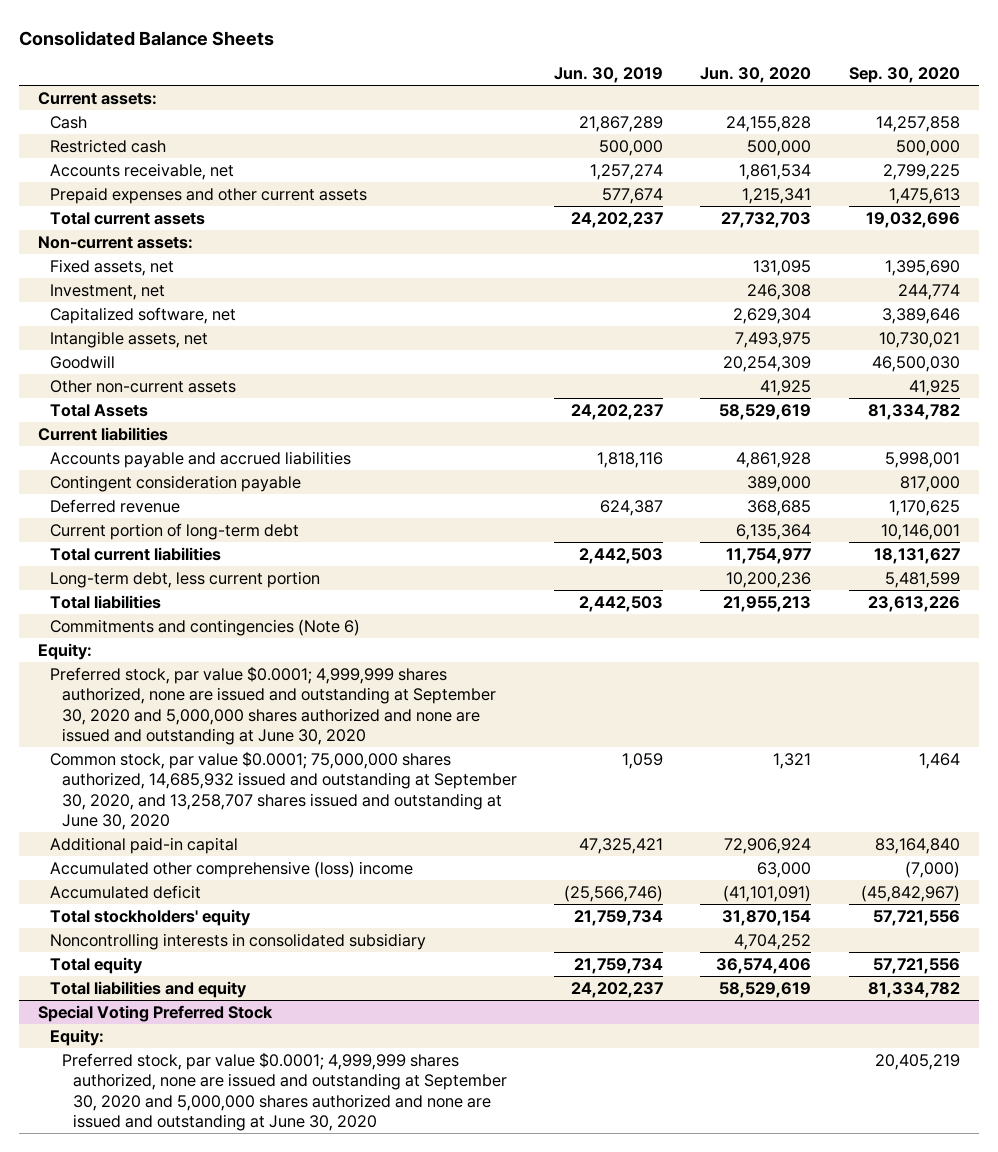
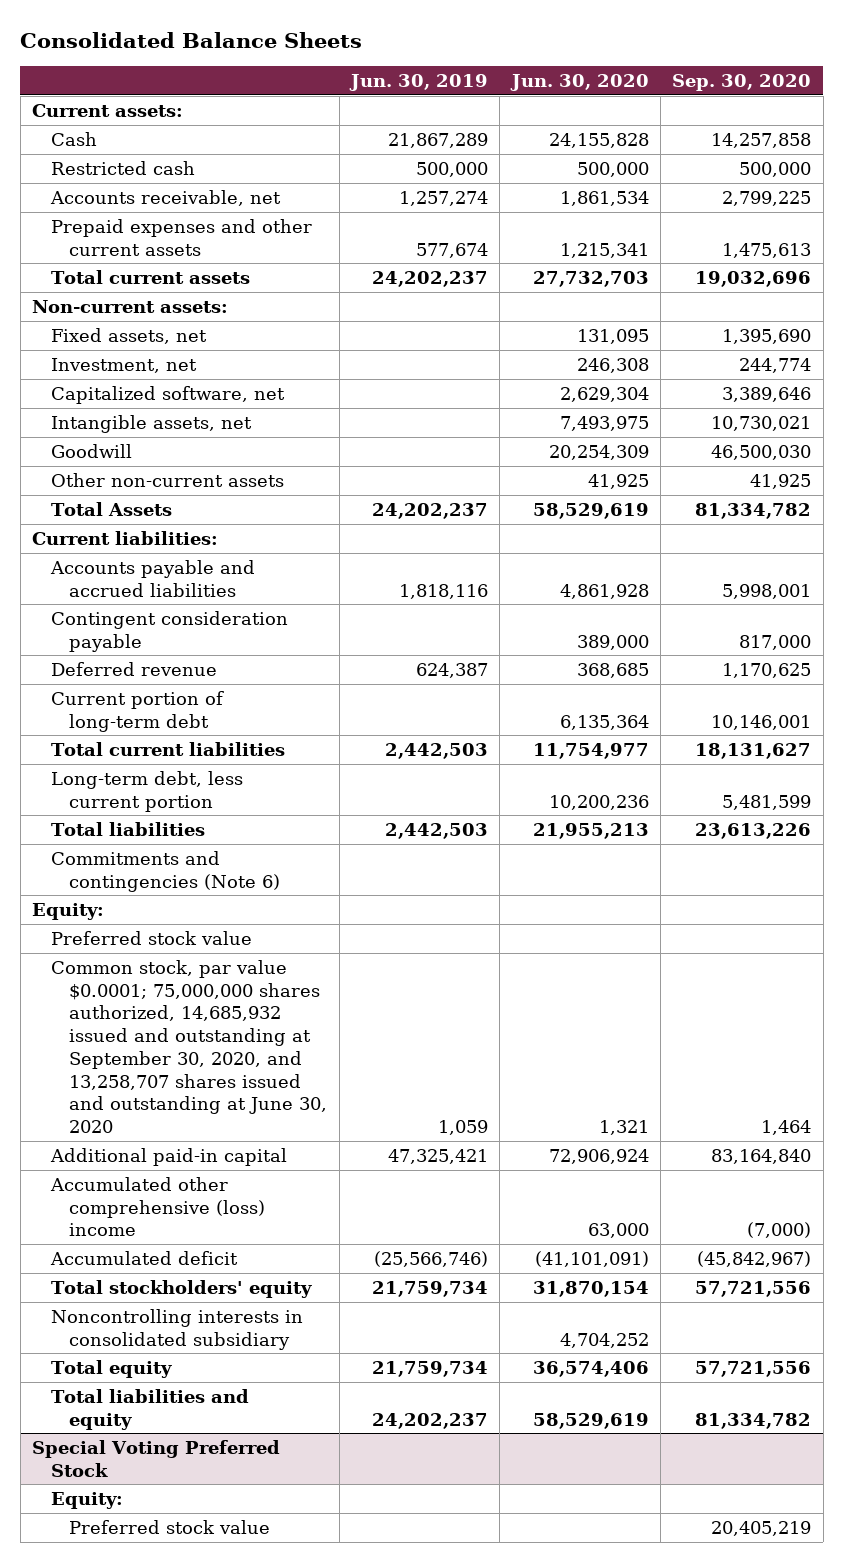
- Current liabilities
+ Current liabilities:
- Preferred stock, par value $0.0001; 4,999,999 shares authorized, none are issued and outstanding at September 30, 2020 and 5,000,000 shares authorized and none are issued and outstanding at June 30, 2020
+ Preferred stock value
@ Special Voting Preferred Stock
- Preferred stock, par value $0.0001; 4,999,999 shares authorized, none are issued and outstanding at September 30, 2020 and 5,000,000 shares authorized and none are issued and outstanding at June 30, 2020 | | | 20,405,219
+ Preferred stock value | | | 20,405,219

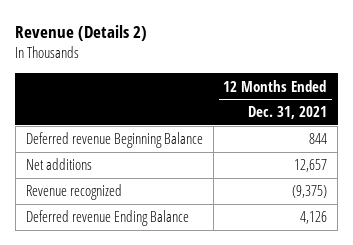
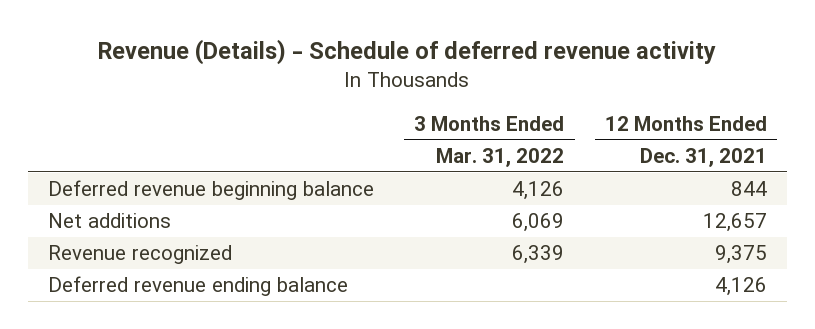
- Revenue (Details 2)
+ Revenue (Details) - Schedule of deferred revenue activity
- | 12 Months Ended Dec. 31, 2021
+ | 3 Months Ended Mar. 31, 2022 | 12 Months Ended Dec. 31, 2021
- Deferred revenue Beginning Balance | 844
+ Deferred revenue beginning balance | 4,126 | 844
- Revenue recognized | (9,375)
- Deferred revenue Ending Balance | 4,126
+ Revenue recognized | 6,339 | 9,375
+ Deferred revenue ending balance | | 4,126

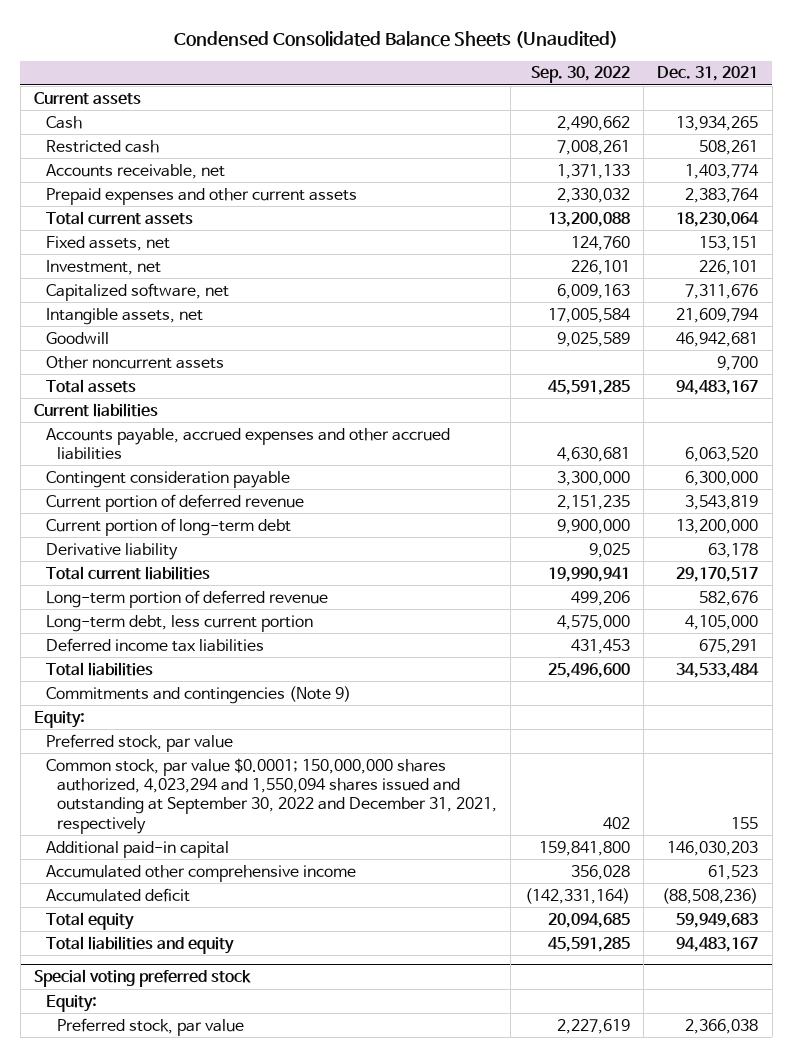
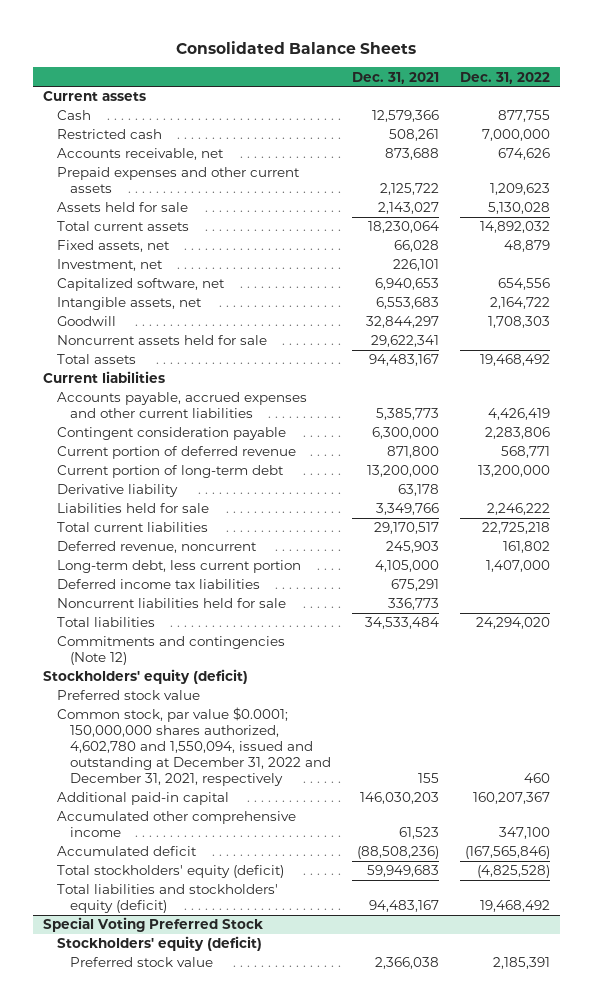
- Condensed Consolidated Balance Sheets (Unaudited)
+ Consolidated Balance Sheets
- | Sep. 30, 2022 | Dec. 31, 2021
+ | Dec. 31, 2021 | Dec. 31, 2022
- Cash | 2,490,662 | 13,934,265
+ Cash | 12,579,366 | 877,755
- Accounts receivable, net | 1,371,133 | 1,403,774
- Prepaid expenses and other current assets | 2,330,032 | 2,383,764
+ Accounts receivable, net | 873,688 | 674,626
+ Prepaid expenses and other current assets | 2,125,722 | 1,209,623
+ Assets held for sale | 2,143,027 | 5,130,028
- Fixed assets, net | 124,760 | 153,151
+ Fixed assets, net | 66,028 | 48,879
- Capitalized software, net | 6,009,163 | 7,311,676
- Intangible assets, net | 17,005,584 | 21,609,794
- Goodwill | 9,025,589 | 46,942,681
- Other noncurrent assets | | 9,700
+ Capitalized software, net | 6,940,653 | 654,556
+ Intangible assets, net | 6,553,683 | 2,164,722
+ Goodwill | 32,844,297 | 1,708,303
+ Noncurrent assets held for sale | 29,622,341 |
- Accounts payable, accrued expenses and other accrued liabilities | 4,630,681 | 6,063,520
+ Accounts payable, accrued expenses and other current liabilities | 5,385,773 | 4,426,419
- Current portion of deferred revenue | 2,151,235 | 3,543,819
+ Current portion of deferred revenue | 871,800 | 568,771
+ Liabilities held for sale | 3,349,766 | 2,246,222
- Long-term portion of deferred revenue | 499,206 | 582,676
+ Deferred revenue, noncurrent | 245,903 | 161,802
+ Noncurrent liabilities held for sale | 336,773 |
- Commitments and contingencies (Note 9)
- Equity:
- Preferred stock, par value
- Common stock, par value $0.0001; 150,000,000 shares authorized, 4,023,294 and 1,550,094 shares issued and outstanding at September 30, 2022 and December 31, 2021, respectively | 402 | 155
+ Commitments and contingencies (Note 12)
+ Stockholders' equity (deficit)
+ Preferred stock value
+ Common stock, par value $0.0001; 150,000,000 shares authorized, 4,602,780 and 1,550,094, issued and outstanding at December 31, 2022 and December 31, 2021, respectively | 155 | 460
- Total equity | 20,094,685 | 59,949,683
- Total liabilities and equity | 45,591,285 | 94,483,167
- Special voting preferred stock
- Equity:
- Preferred stock, par value | 2,227,619 | 2,366,038
+ Total stockholders' equity (deficit) | 59,949,683 | (4,825,528)
+ Total liabilities and stockholders' equity (deficit) | 94,483,167 | 19,468,492
+ Special Voting Preferred Stock
+ Stockholders' equity (deficit)
+ Preferred stock value | 2,366,038 | 2,185,391

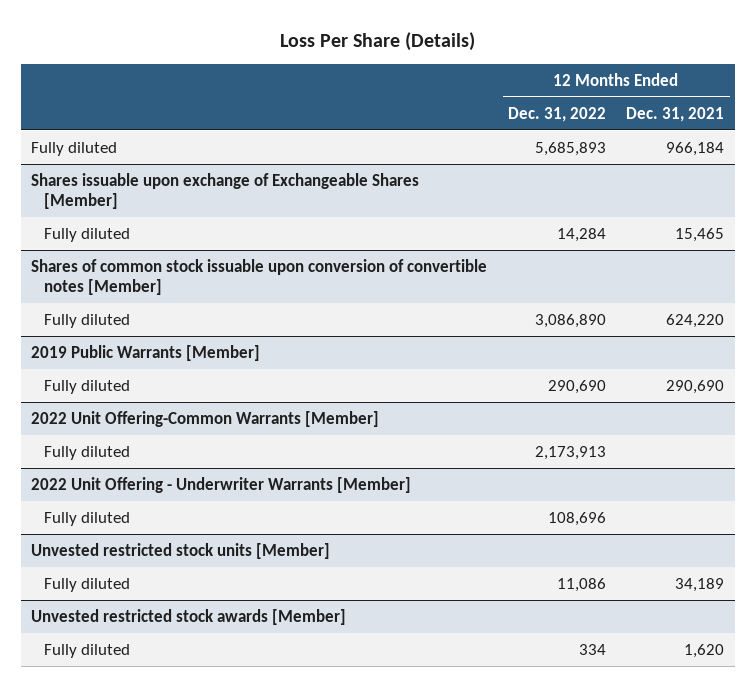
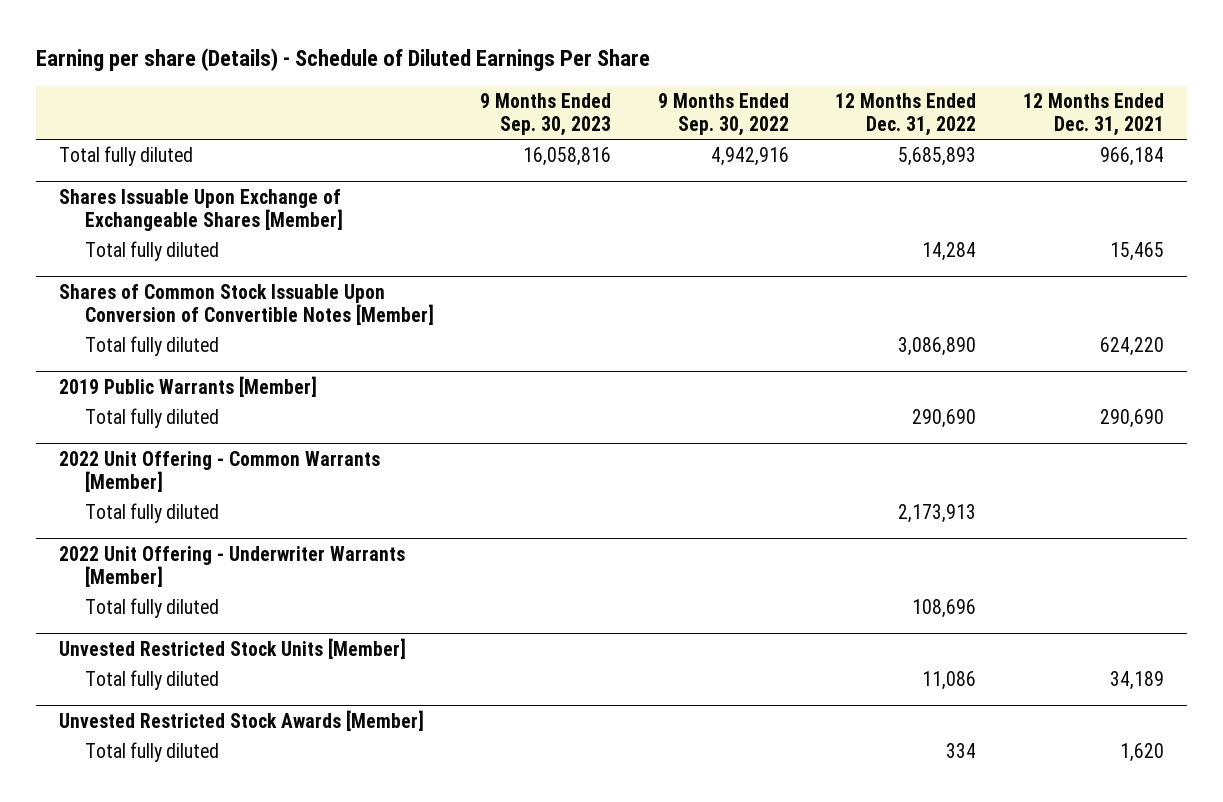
- Loss Per Share (Details)
+ Earning per share (Details) - Schedule of Diluted Earnings Per Share
- | 12 Months Ended Dec. 31, 2022 | 12 Months Ended Dec. 31, 2021
+ | 9 Months Ended Sep. 30, 2023 | 9 Months Ended Sep. 30, 2022 | 12 Months Ended Dec. 31, 2022 | 12 Months Ended Dec. 31, 2021
- Fully diluted | 5,685,893 | 966,184
- Shares issuable upon exchange of Exchangeable Shares [Member]
- Fully diluted | 14,284 | 15,465
- Shares of common stock issuable upon conversion of convertible notes [Member]
- Fully diluted | 3,086,890 | 624,220
+ Total fully diluted | 16,058,816 | 4,942,916 | 5,685,893 | 966,184
+ Shares Issuable Upon Exchange of Exchangeable Shares [Member]
+ Total fully diluted | | | 14,284 | 15,465
+ Shares of Common Stock Issuable Upon Conversion of Convertible Notes [Member]
+ Total fully diluted | | | 3,086,890 | 624,220
@ 2019 Public Warrants [Member]
- Fully diluted | 290,690 | 290,690
- 2022 Unit Offering-Common Warrants [Member]
- Fully diluted | 2,173,913 |
@ 2019 Public Warrants [Member]
+ Total fully diluted | | | 290,690 | 290,690
+ 2022 Unit Offering - Common Warrants [Member]
+ Total fully diluted | | | 2,173,913 |
@ 2022 Unit Offering - Underwriter Warrants [Member]
- Fully diluted | 108,696 |
- Unvested restricted stock units [Member]
- Fully diluted | 11,086 | 34,189
- Unvested restricted stock awards [Member]
- Fully diluted | 334 | 1,620
@ 2022 Unit Offering - Underwriter Warrants [Member]
+ Total fully diluted | | | 108,696 |
+ Unvested Restricted Stock Units [Member]
+ Total fully diluted | | | 11,086 | 34,189
+ Unvested Restricted Stock Awards [Member]
+ Total fully diluted | | | 334 | 1,620

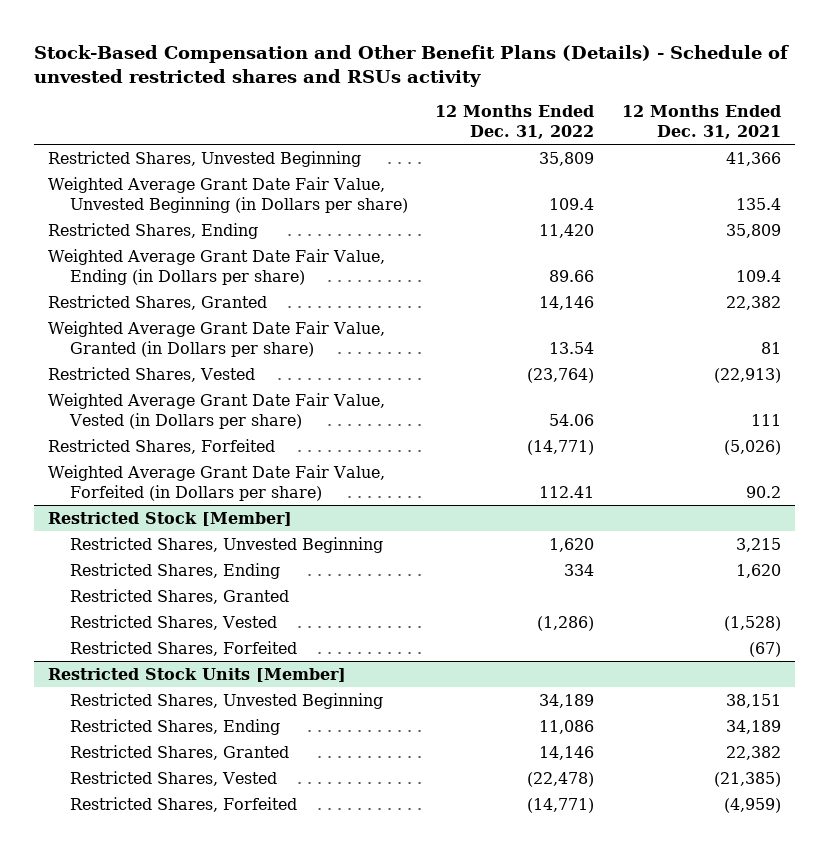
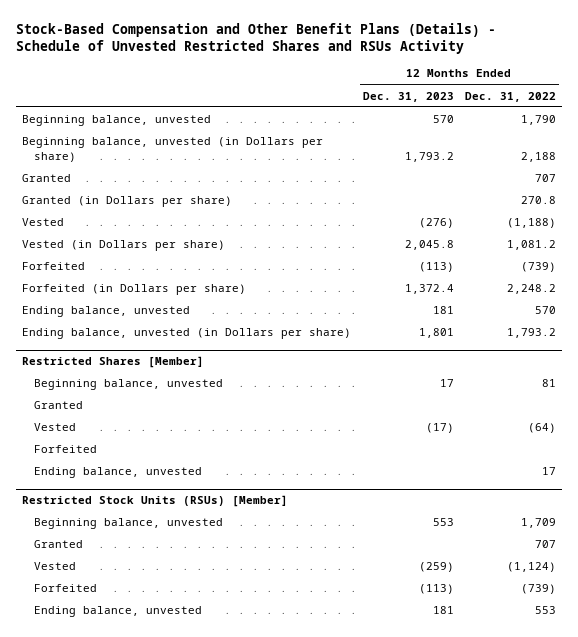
- Stock-Based Compensation and Other Benefit Plans (Details) - Schedule of unvested restricted shares and RSUs activity
+ Stock-Based Compensation and Other Benefit Plans (Details) - Schedule of Unvested Restricted Shares and RSUs Activity
- | 12 Months Ended Dec. 31, 2022 | 12 Months Ended Dec. 31, 2021
+ | 12 Months Ended Dec. 31, 2023 | 12 Months Ended Dec. 31, 2022
- Restricted Shares, Unvested Beginning | 35,809 | 41,366
- Weighted Average Grant Date Fair Value, Unvested Beginning (in Dollars per share) | 109.4 | 135.4
- Restricted Shares, Ending | 11,420 | 35,809
- Weighted Average Grant Date Fair Value, Ending (in Dollars per share) | 89.66 | 109.4
- Restricted Shares, Granted | 14,146 | 22,382
- Weighted Average Grant Date Fair Value, Granted (in Dollars per share) | 13.54 | 81
- Restricted Shares, Vested | (23,764) | (22,913)
- Weighted Average Grant Date Fair Value, Vested (in Dollars per share) | 54.06 | 111
- Restricted Shares, Forfeited | (14,771) | (5,026)
- Weighted Average Grant Date Fair Value, Forfeited (in Dollars per share) | 112.41 | 90.2
- Restricted Stock [Member]
- Restricted Shares, Unvested Beginning | 1,620 | 3,215
- Restricted Shares, Ending | 334 | 1,620
- Restricted Shares, Granted
- Restricted Shares, Vested | (1,286) | (1,528)
- Restricted Shares, Forfeited | | (67)
- Restricted Stock Units [Member]
- Restricted Shares, Unvested Beginning | 34,189 | 38,151
- Restricted Shares, Ending | 11,086 | 34,189
- Restricted Shares, Granted | 14,146 | 22,382
- Restricted Shares, Vested | (22,478) | (21,385)
- Restricted Shares, Forfeited | (14,771) | (4,959)
+ Beginning balance, unvested | 570 | 1,790
+ Beginning balance, unvested (in Dollars per share) | 1,793.2 | 2,188
+ Granted | | 707
+ Granted (in Dollars per share) | | 270.8
+ Vested | (276) | (1,188)
+ Vested (in Dollars per share) | 2,045.8 | 1,081.2
+ Forfeited | (113) | (739)
+ Forfeited (in Dollars per share) | 1,372.4 | 2,248.2
+ Ending balance, unvested | 181 | 570
+ Ending balance, unvested (in Dollars per share) | 1,801 | 1,793.2
+ Restricted Shares [Member]
+ Beginning balance, unvested | 17 | 81
+ Granted
+ Vested | (17) | (64)
+ Forfeited
+ Ending balance, unvested | | 17
+ Restricted Stock Units (RSUs) [Member]
+ Beginning balance, unvested | 553 | 1,709
+ Granted | | 707
+ Vested | (259) | (1,124)
+ Forfeited | (113) | (739)
+ Ending balance, unvested | 181 | 553

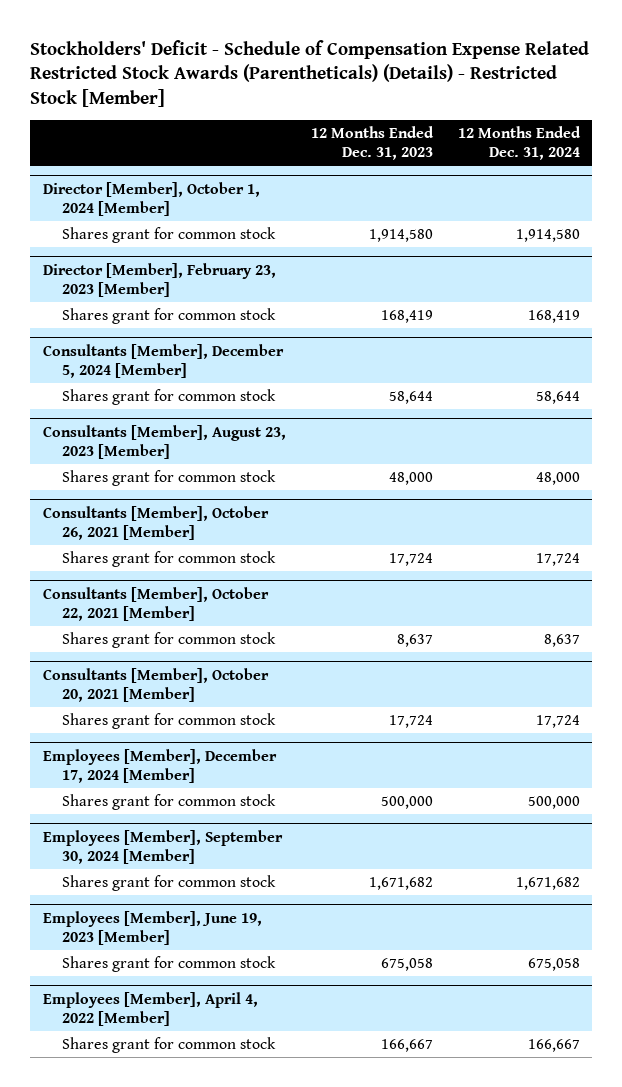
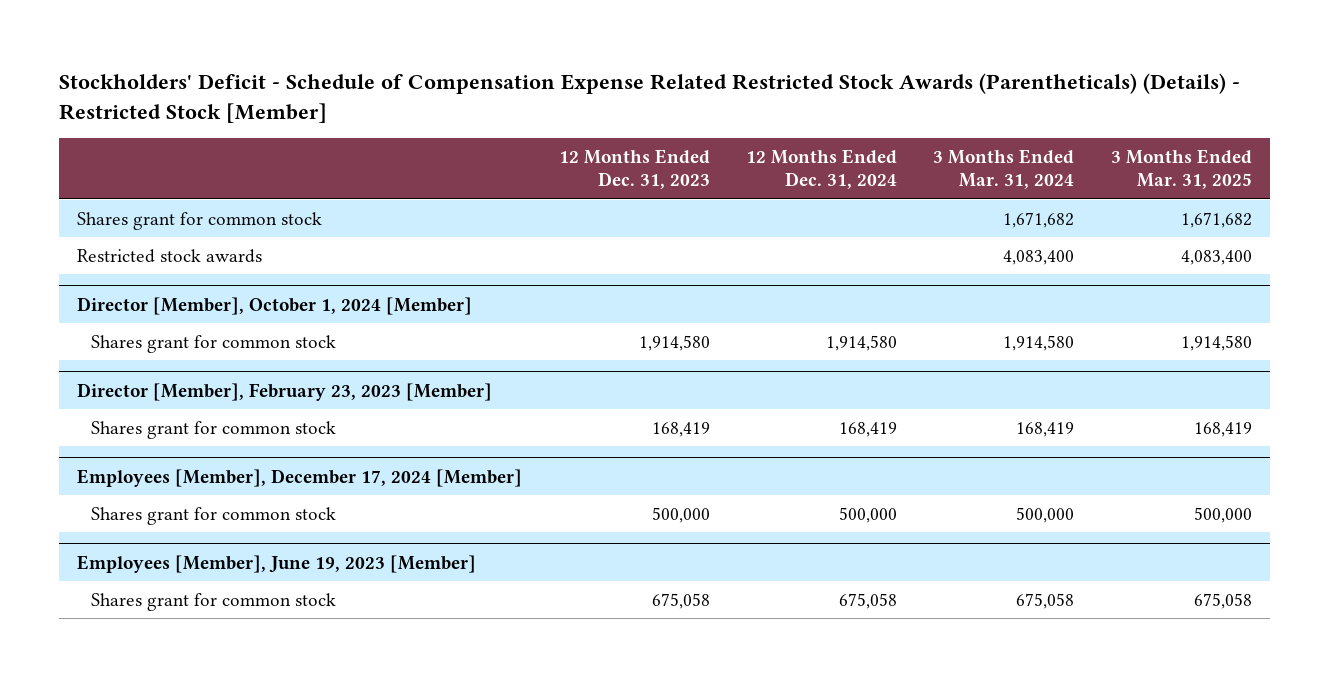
- | 12 Months Ended Dec. 31, 2023 | 12 Months Ended Dec. 31, 2024
+ | 12 Months Ended Dec. 31, 2023 | 12 Months Ended Dec. 31, 2024 | 3 Months Ended Mar. 31, 2024 | 3 Months Ended Mar. 31, 2025
+ Shares grant for common stock | | | 1,671,682 | 1,671,682
+ Restricted stock awards | | | 4,083,400 | 4,083,400
- Consultants [Member], December 5, 2024 [Member]
- Shares grant for common stock | 58,644 | 58,644
- Consultants [Member], August 23, 2023 [Member]
- Shares grant for common stock | 48,000 | 48,000
- Consultants [Member], October 26, 2021 [Member]
- Shares grant for common stock | 17,724 | 17,724
- Consultants [Member], October 22, 2021 [Member]
- Shares grant for common stock | 8,637 | 8,637
- Consultants [Member], October 20, 2021 [Member]
- Shares grant for common stock | 17,724 | 17,724
- Employees [Member], September 30, 2024 [Member]
- Shares grant for common stock | 1,671,682 | 1,671,682
- Employees [Member], April 4, 2022 [Member]
- Shares grant for common stock | 166,667 | 166,667

